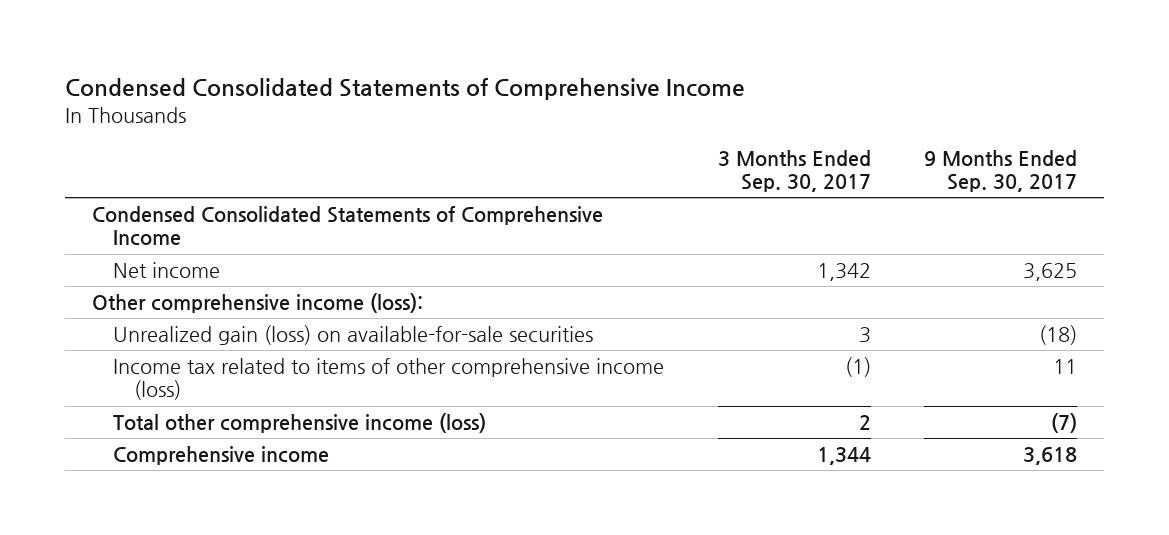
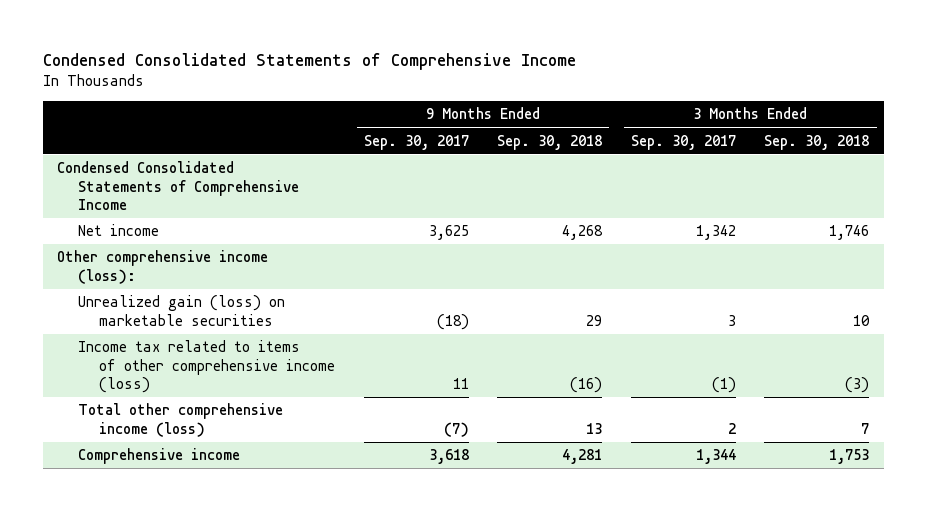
- | 3 Months Ended Sep. 30, 2017 | 9 Months Ended Sep. 30, 2017
+ | 9 Months Ended Sep. 30, 2017 | 9 Months Ended Sep. 30, 2018 | 3 Months Ended Sep. 30, 2017 | 3 Months Ended Sep. 30, 2018
- Unrealized gain (loss) on available-for-sale securities | 3 | (18)
+ Unrealized gain (loss) on marketable securities | (18) | 29 | 3 | 10

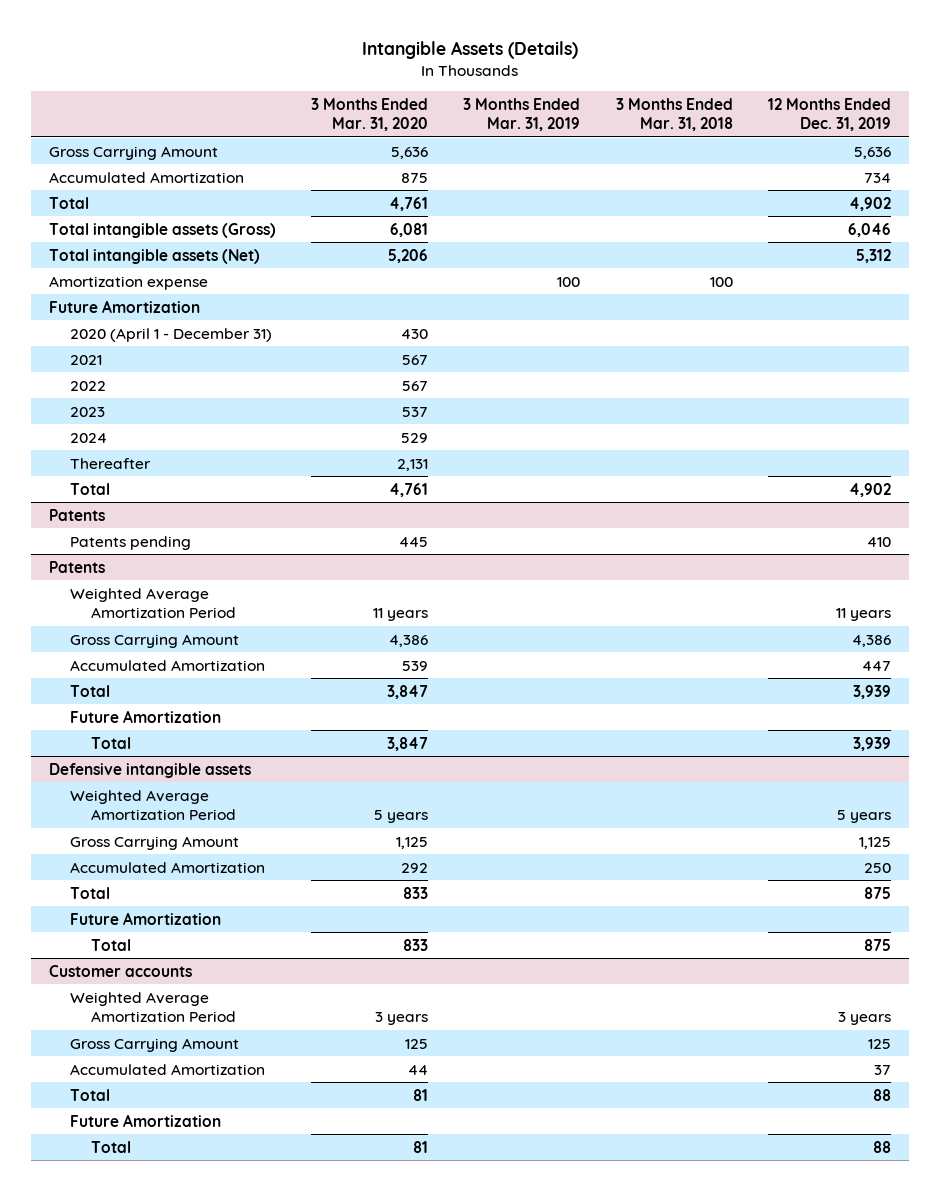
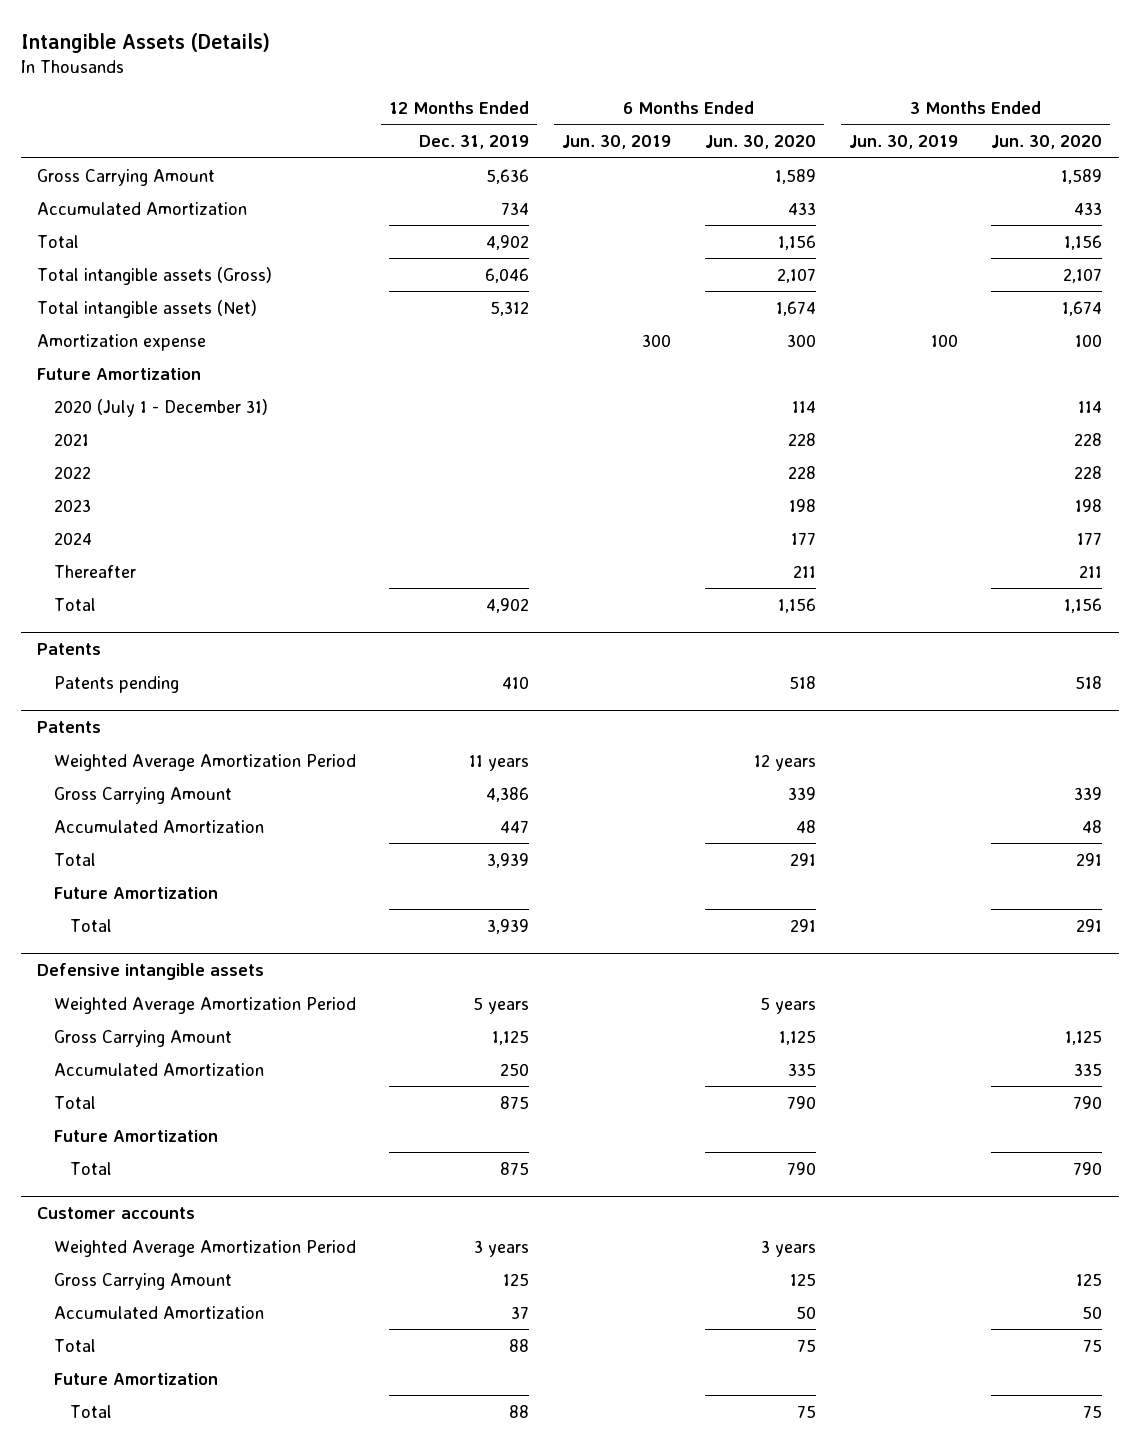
- | 3 Months Ended Mar. 31, 2020 | 3 Months Ended Mar. 31, 2019 | 3 Months Ended Mar. 31, 2018 | 12 Months Ended Dec. 31, 2019
+ | 12 Months Ended Dec. 31, 2019 | 6 Months Ended Jun. 30, 2019 | 6 Months Ended Jun. 30, 2020 | 3 Months Ended Jun. 30, 2019 | 3 Months Ended Jun. 30, 2020
- 2020 (April 1 - December 31) | 430 | | |
+ 2020 (July 1 - December 31) | | | 114 | | 114

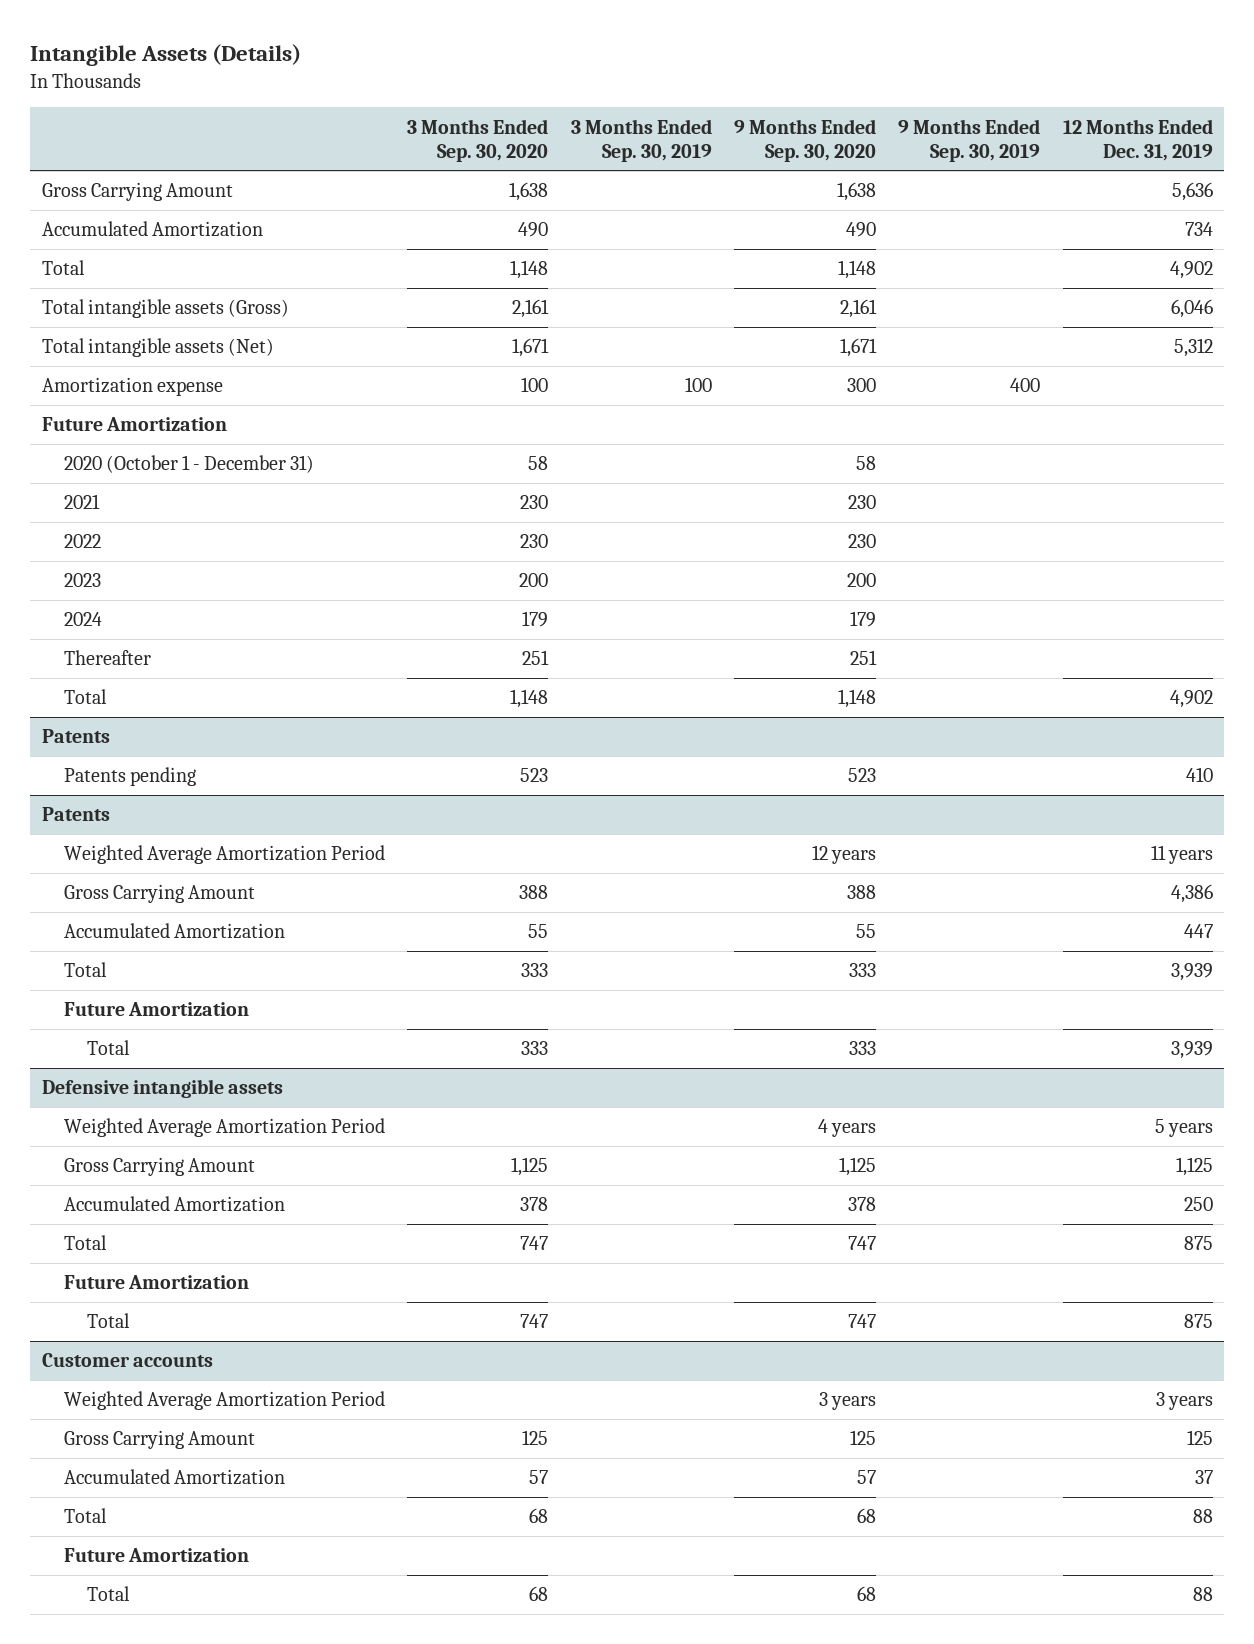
- | 12 Months Ended Dec. 31, 2019 | 6 Months Ended Jun. 30, 2019 | 6 Months Ended Jun. 30, 2020 | 3 Months Ended Jun. 30, 2019 | 3 Months Ended Jun. 30, 2020
+ | 3 Months Ended Sep. 30, 2020 | 3 Months Ended Sep. 30, 2019 | 9 Months Ended Sep. 30, 2020 | 9 Months Ended Sep. 30, 2019 | 12 Months Ended Dec. 31, 2019
- 2020 (July 1 - December 31) | | | 114 | | 114
+ 2020 (October 1 - December 31) | 58 | | 58 | |

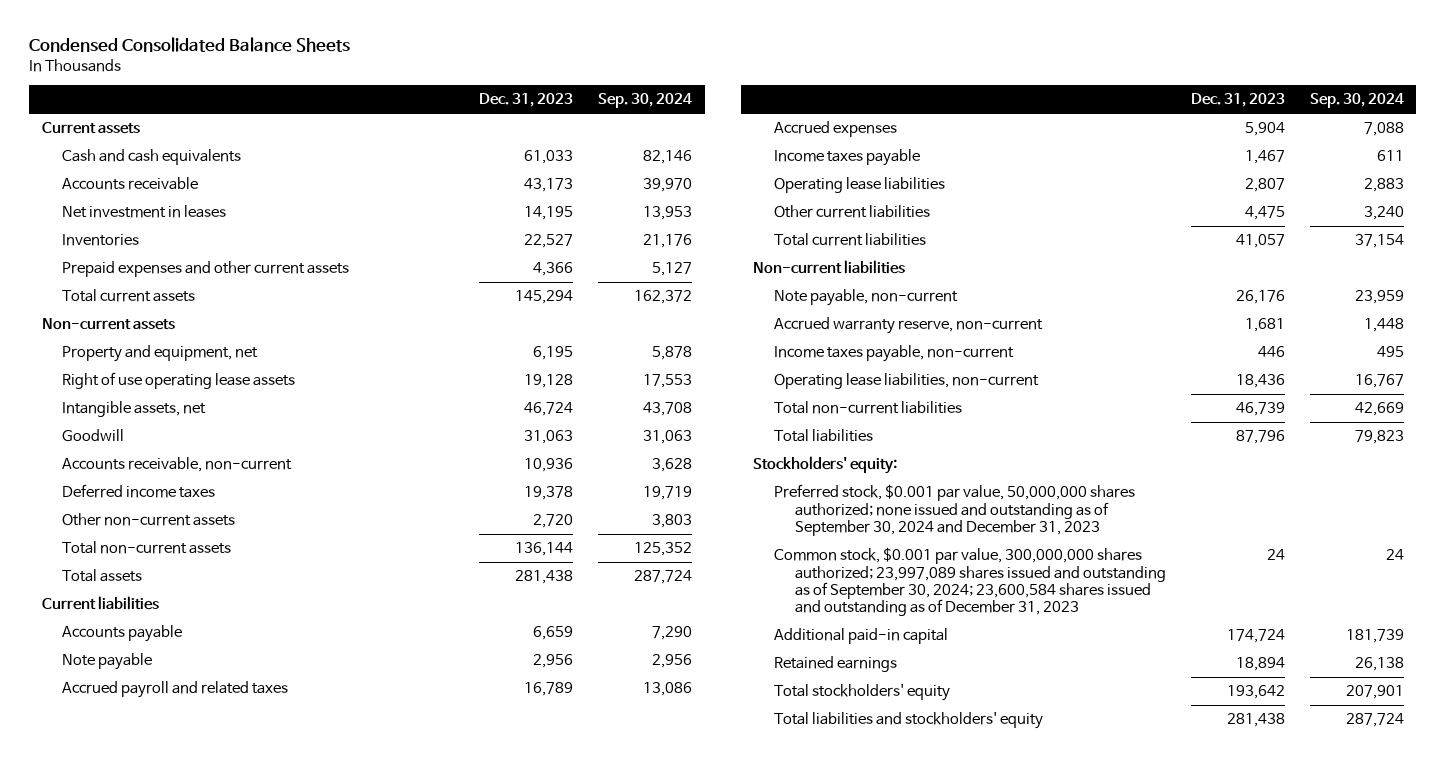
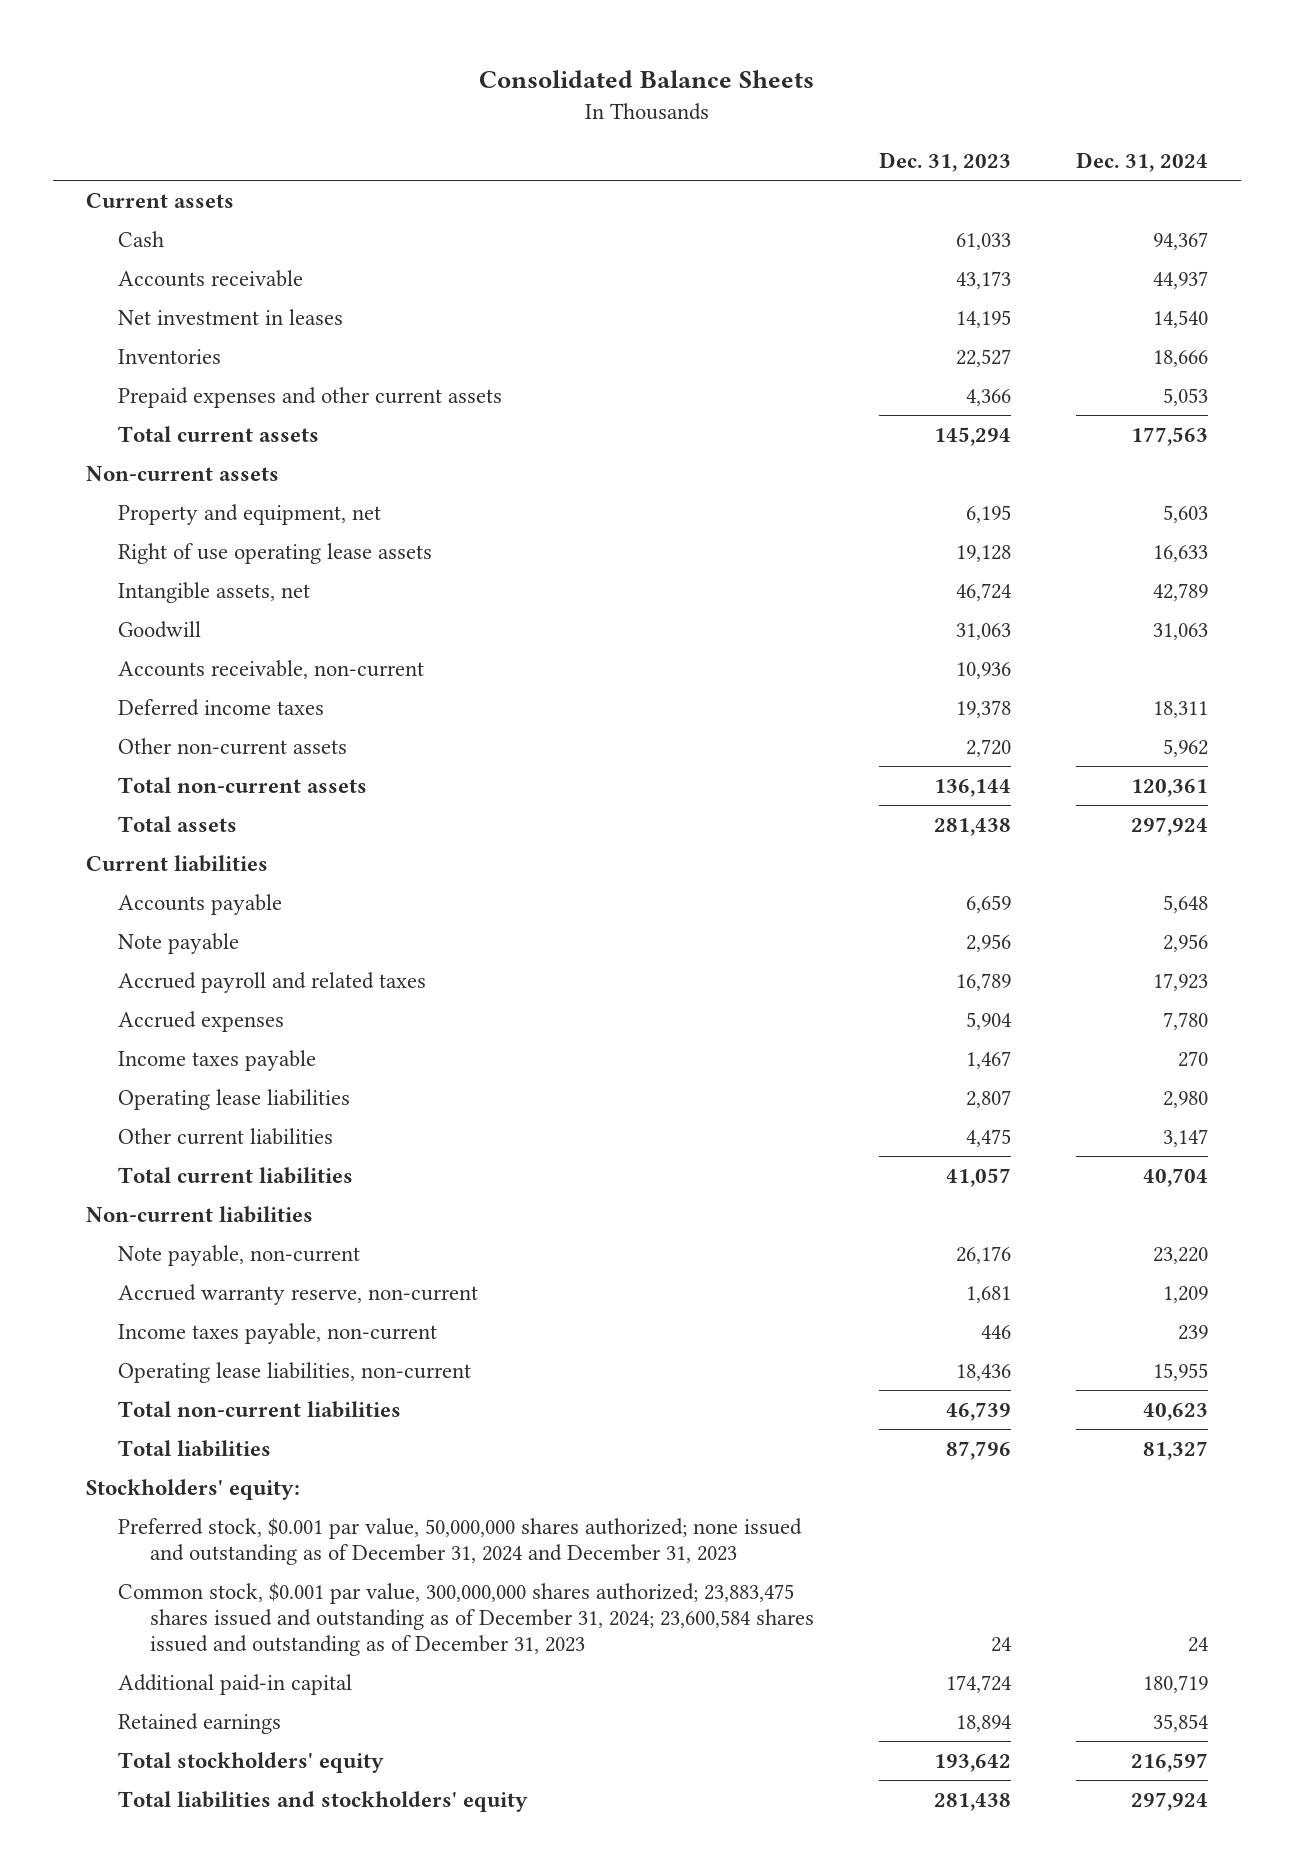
- Condensed Consolidated Balance Sheets
+ Consolidated Balance Sheets
- | Dec. 31, 2023 | Sep. 30, 2024
+ | Dec. 31, 2023 | Dec. 31, 2024
- Cash and cash equivalents | 61,033 | 82,146
+ Cash | 61,033 | 94,367
- Preferred stock, $0.001 par value, 50,000,000 shares authorized; none issued and outstanding as of September 30, 2024 and December 31, 2023
- Common stock, $0.001 par value, 300,000,000 shares authorized; 23,997,089 shares issued and outstanding as of September 30, 2024; 23,600,584 shares issued and outstanding as of December 31, 2023 | 24 | 24
+ Preferred stock, $0.001 par value, 50,000,000 shares authorized; none issued and outstanding as of December 31, 2024 and December 31, 2023
+ Common stock, $0.001 par value, 300,000,000 shares authorized; 23,883,475 shares issued and outstanding as of December 31, 2024; 23,600,584 shares issued and outstanding as of December 31, 2023 | 24 | 24

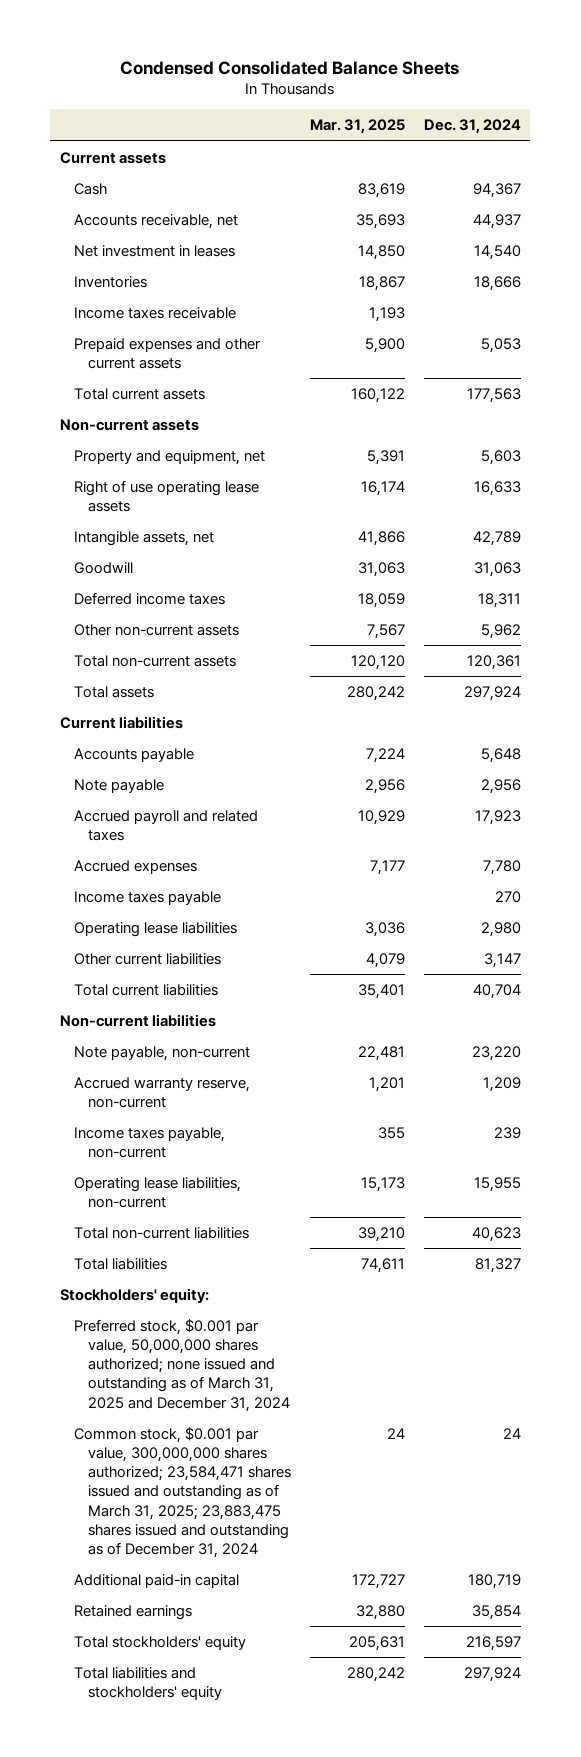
- Consolidated Balance Sheets
+ Condensed Consolidated Balance Sheets
- | Dec. 31, 2023 | Dec. 31, 2024
+ | Mar. 31, 2025 | Dec. 31, 2024
- Accounts receivable | 43,173 | 44,937
+ Accounts receivable, net | 35,693 | 44,937
+ Income taxes receivable | 1,193 |
- Accounts receivable, non-current | 10,936 |
- Preferred stock, $0.001 par value, 50,000,000 shares authorized; none issued and outstanding as of December 31, 2024 and December 31, 2023
- Common stock, $0.001 par value, 300,000,000 shares authorized; 23,883,475 shares issued and outstanding as of December 31, 2024; 23,600,584 shares issued and outstanding as of December 31, 2023 | 24 | 24
+ Preferred stock, $0.001 par value, 50,000,000 shares authorized; none issued and outstanding as of March 31, 2025 and December 31, 2024
+ Common stock, $0.001 par value, 300,000,000 shares authorized; 23,584,471 shares issued and outstanding as of March 31, 2025; 23,883,475 shares issued and outstanding as of December 31, 2024 | 24 | 24

